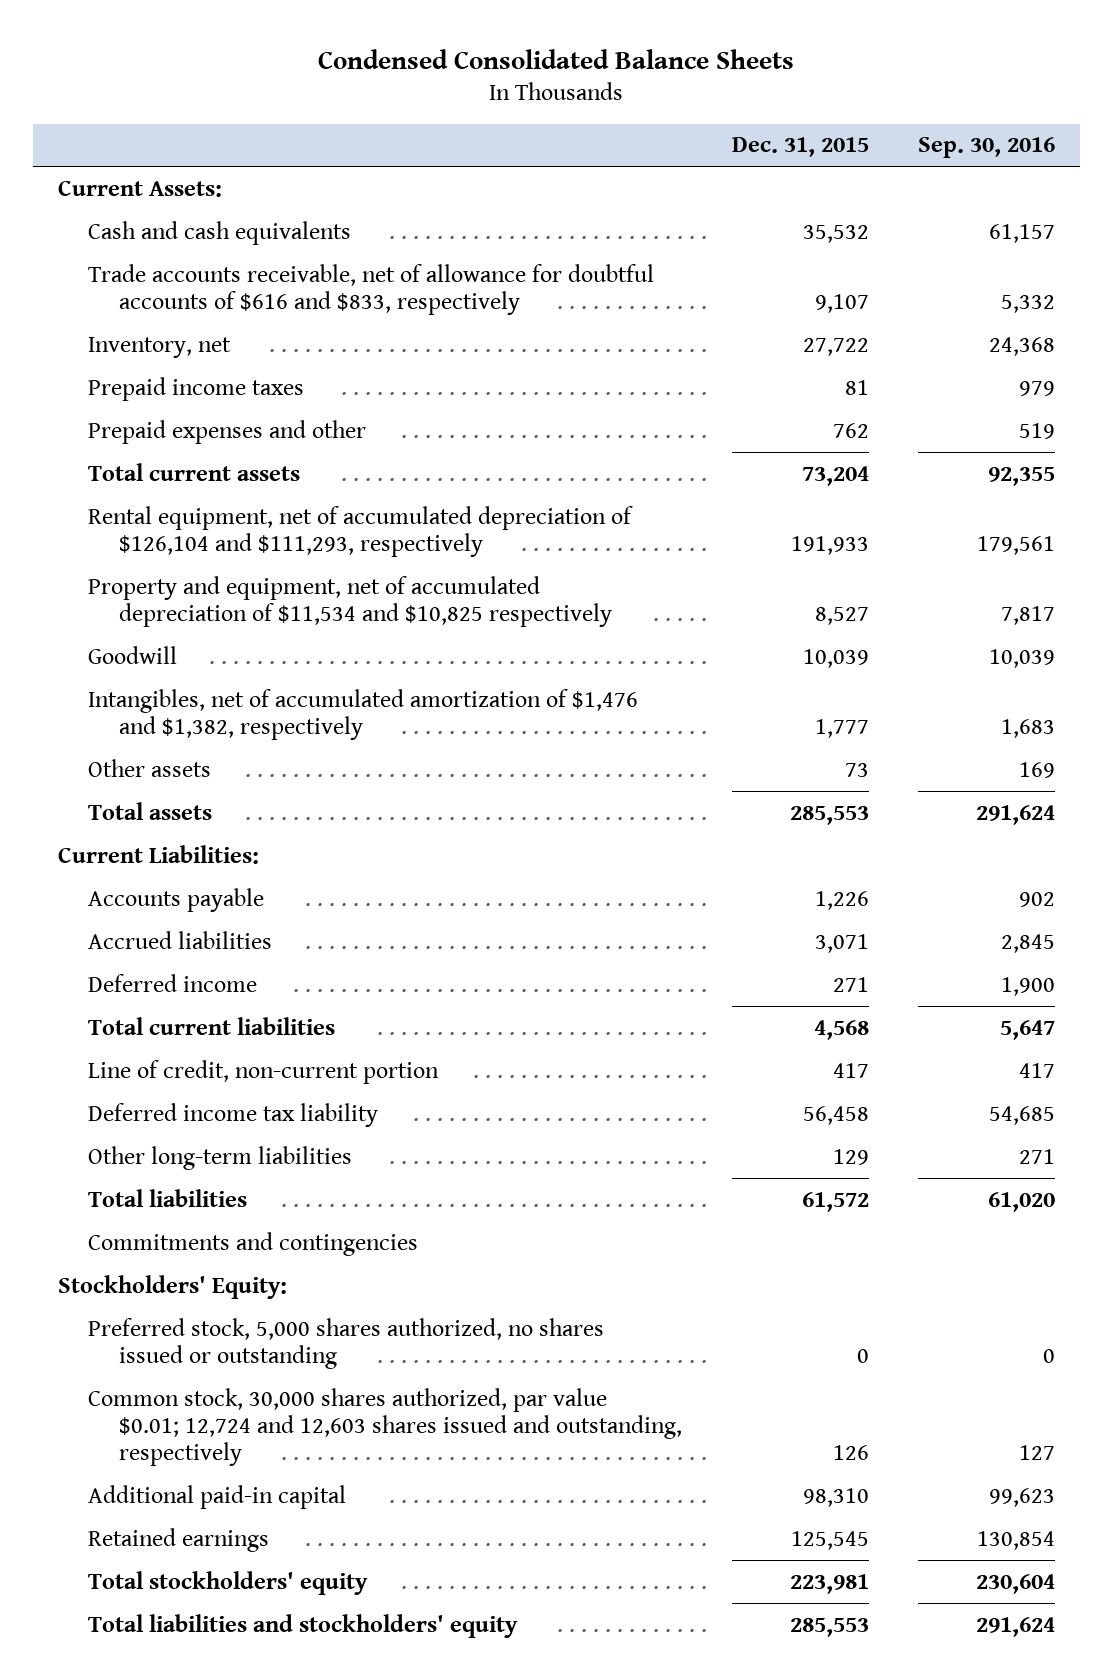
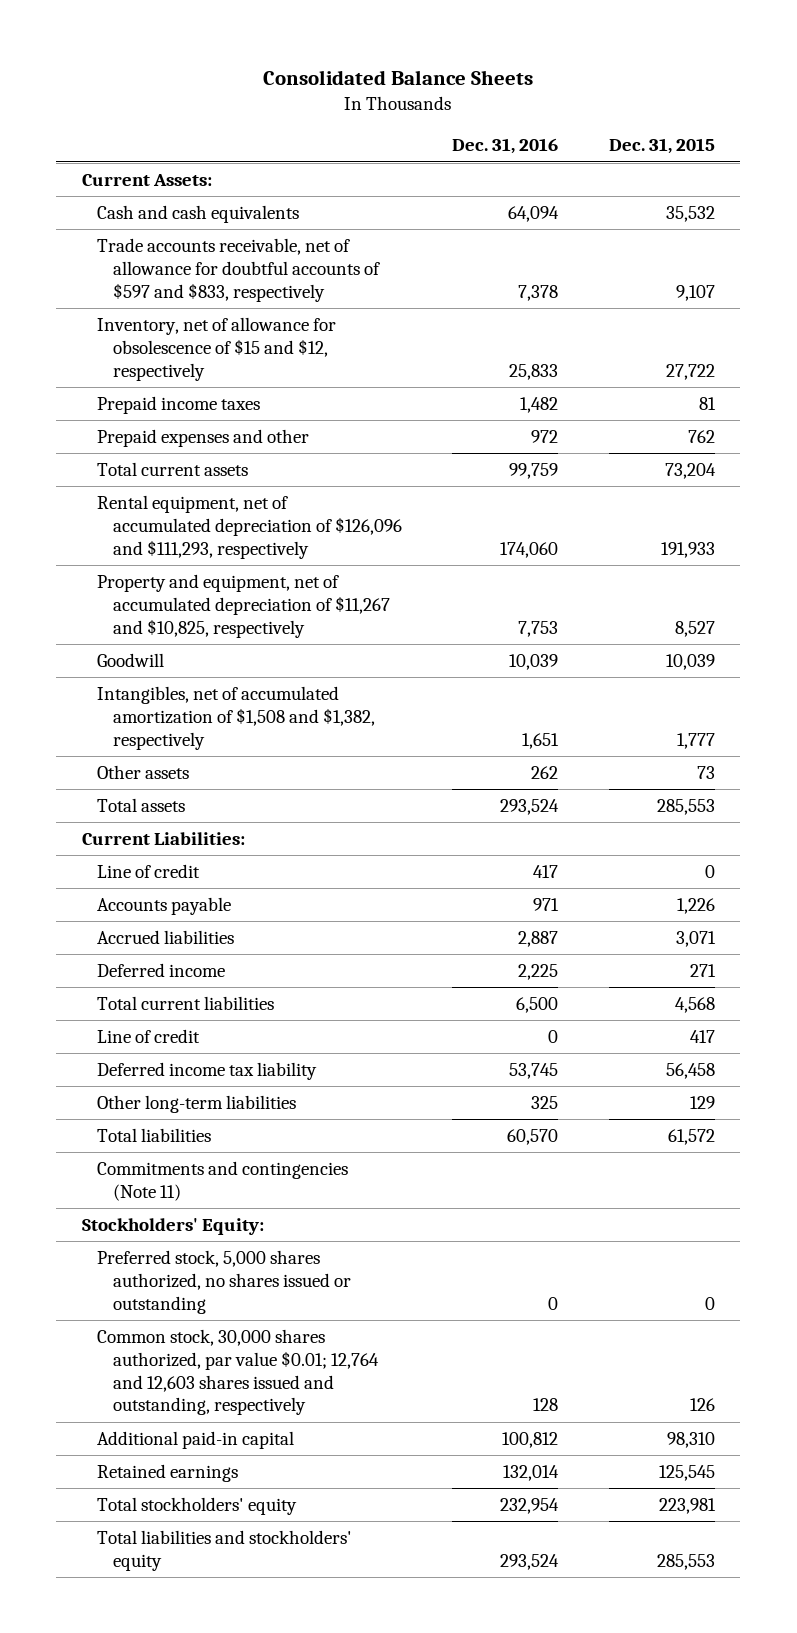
- Condensed Consolidated Balance Sheets
+ Consolidated Balance Sheets
- | Dec. 31, 2015 | Sep. 30, 2016
+ | Dec. 31, 2016 | Dec. 31, 2015
- Trade accounts receivable, net of allowance for doubtful accounts of $616 and $833, respectively | 9,107 | 5,332
- Inventory, net | 27,722 | 24,368
+ Trade accounts receivable, net of allowance for doubtful accounts of $597 and $833, respectively | 7,378 | 9,107
+ Inventory, net of allowance for obsolescence of $15 and $12, respectively | 25,833 | 27,722
- Rental equipment, net of accumulated depreciation of $126,104 and $111,293, respectively | 191,933 | 179,561
- Property and equipment, net of accumulated depreciation of $11,534 and $10,825 respectively | 8,527 | 7,817
+ Rental equipment, net of accumulated depreciation of $126,096 and $111,293, respectively | 174,060 | 191,933
+ Property and equipment, net of accumulated depreciation of $11,267 and $10,825, respectively | 7,753 | 8,527
- Intangibles, net of accumulated amortization of $1,476 and $1,382, respectively | 1,777 | 1,683
+ Intangibles, net of accumulated amortization of $1,508 and $1,382, respectively | 1,651 | 1,777
+ Line of credit | 417 | 0
- Line of credit, non-current portion | 417 | 417
+ Line of credit | 0 | 417
- Commitments and contingencies
+ Commitments and contingencies (Note 11)
- Common stock, 30,000 shares authorized, par value $0.01; 12,724 and 12,603 shares issued and outstanding, respectively | 126 | 127
+ Common stock, 30,000 shares authorized, par value $0.01; 12,764 and 12,603 shares issued and outstanding, respectively | 128 | 126

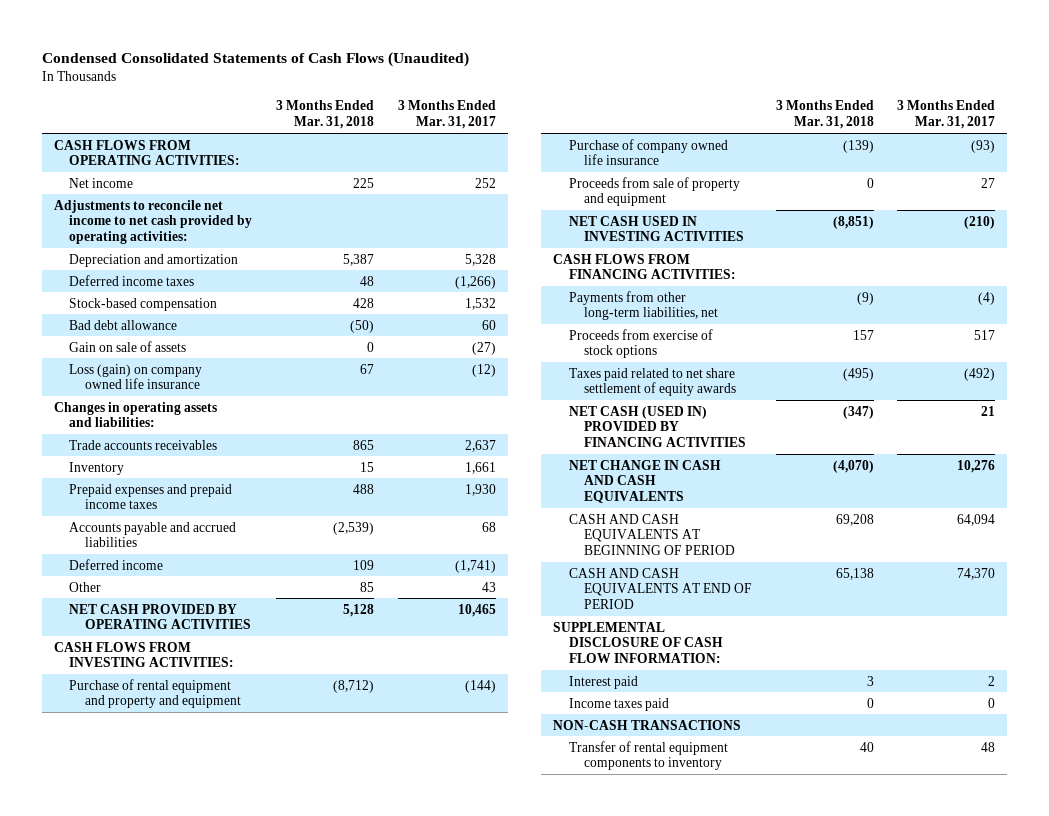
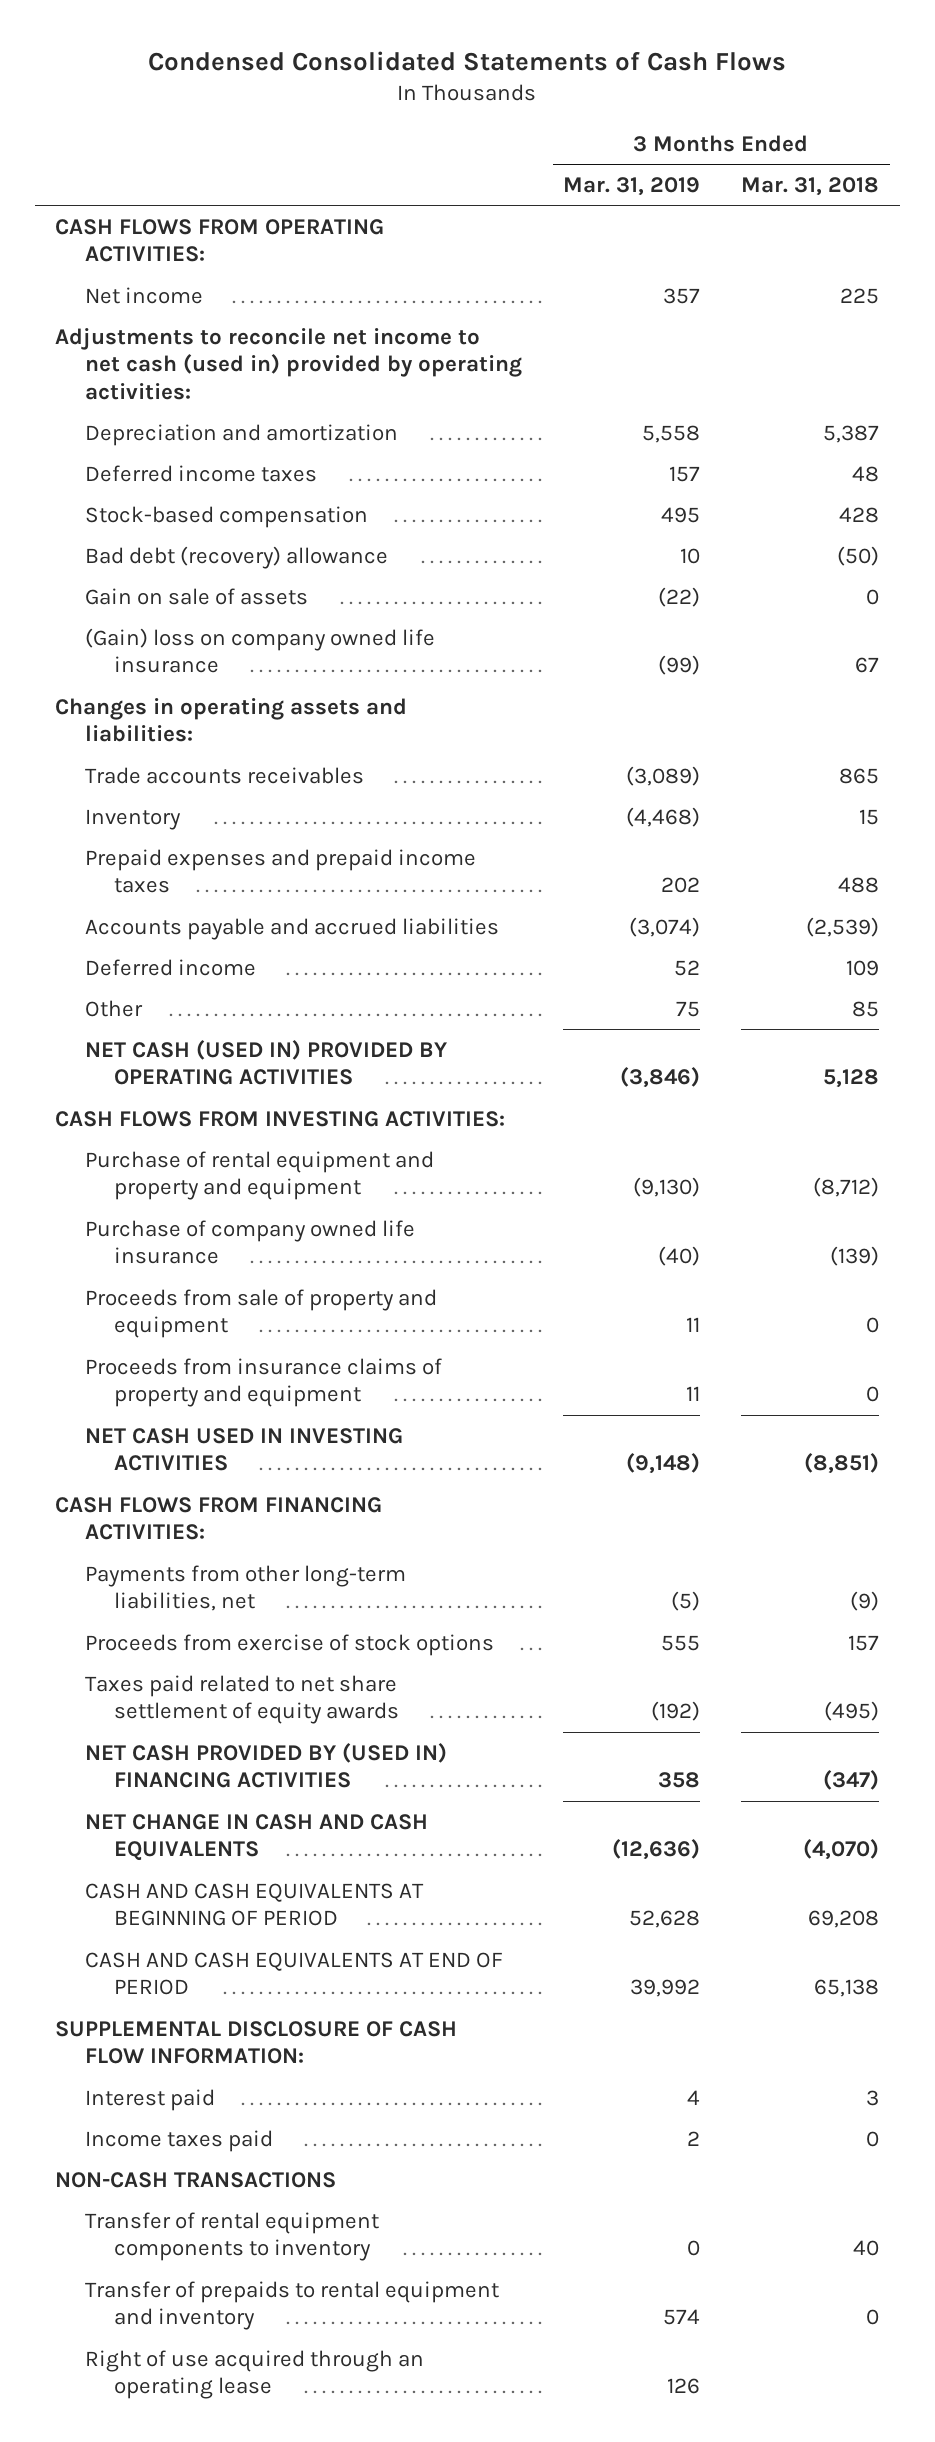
- Condensed Consolidated Statements of Cash Flows (Unaudited)
+ Condensed Consolidated Statements of Cash Flows
- | 3 Months Ended Mar. 31, 2018 | 3 Months Ended Mar. 31, 2017
+ | 3 Months Ended Mar. 31, 2019 | 3 Months Ended Mar. 31, 2018
- Adjustments to reconcile net income to net cash provided by operating activities:
+ Adjustments to reconcile net income to net cash (used in) provided by operating activities:
- Bad debt allowance | (50) | 60
+ Bad debt (recovery) allowance | 10 | (50)
- Loss (gain) on company owned life insurance | 67 | (12)
+ (Gain) loss on company owned life insurance | (99) | 67
- NET CASH PROVIDED BY OPERATING ACTIVITIES | 5,128 | 10,465
+ NET CASH (USED IN) PROVIDED BY OPERATING ACTIVITIES | (3,846) | 5,128
+ Proceeds from insurance claims of property and equipment | 11 | 0
- NET CASH (USED IN) PROVIDED BY FINANCING ACTIVITIES | (347) | 21
+ NET CASH PROVIDED BY (USED IN) FINANCING ACTIVITIES | 358 | (347)
+ Transfer of prepaids to rental equipment and inventory | 574 | 0
+ Right of use acquired through an operating lease | 126 |

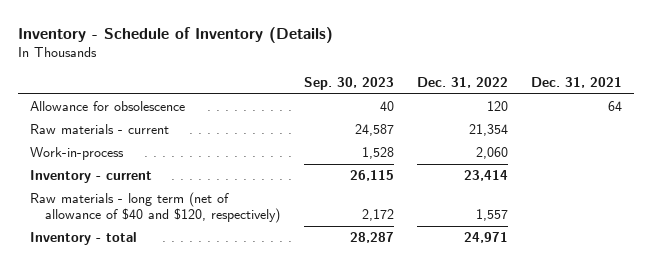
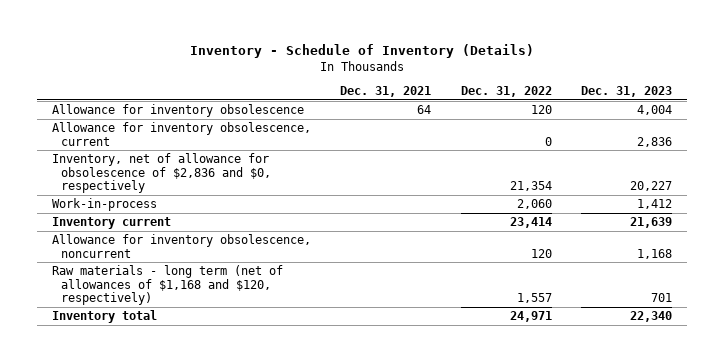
- | Sep. 30, 2023 | Dec. 31, 2022 | Dec. 31, 2021
+ | Dec. 31, 2021 | Dec. 31, 2022 | Dec. 31, 2023
- Allowance for obsolescence | 40 | 120 | 64
- Raw materials - current | 24,587 | 21,354 |
+ Allowance for inventory obsolescence | 64 | 120 | 4,004
+ Allowance for inventory obsolescence, current | | 0 | 2,836
+ Inventory, net of allowance for obsolescence of $2,836 and $0, respectively | | 21,354 | 20,227
- Inventory - current | 26,115 | 23,414 |
- Raw materials - long term (net of allowance of $40 and $120, respectively) | 2,172 | 1,557 |
- Inventory - total | 28,287 | 24,971 |
+ Inventory current | | 23,414 | 21,639
+ Allowance for inventory obsolescence, noncurrent | | 120 | 1,168
+ Raw materials - long term (net of allowances of $1,168 and $120, respectively) | | 1,557 | 701
+ Inventory total | | 24,971 | 22,340

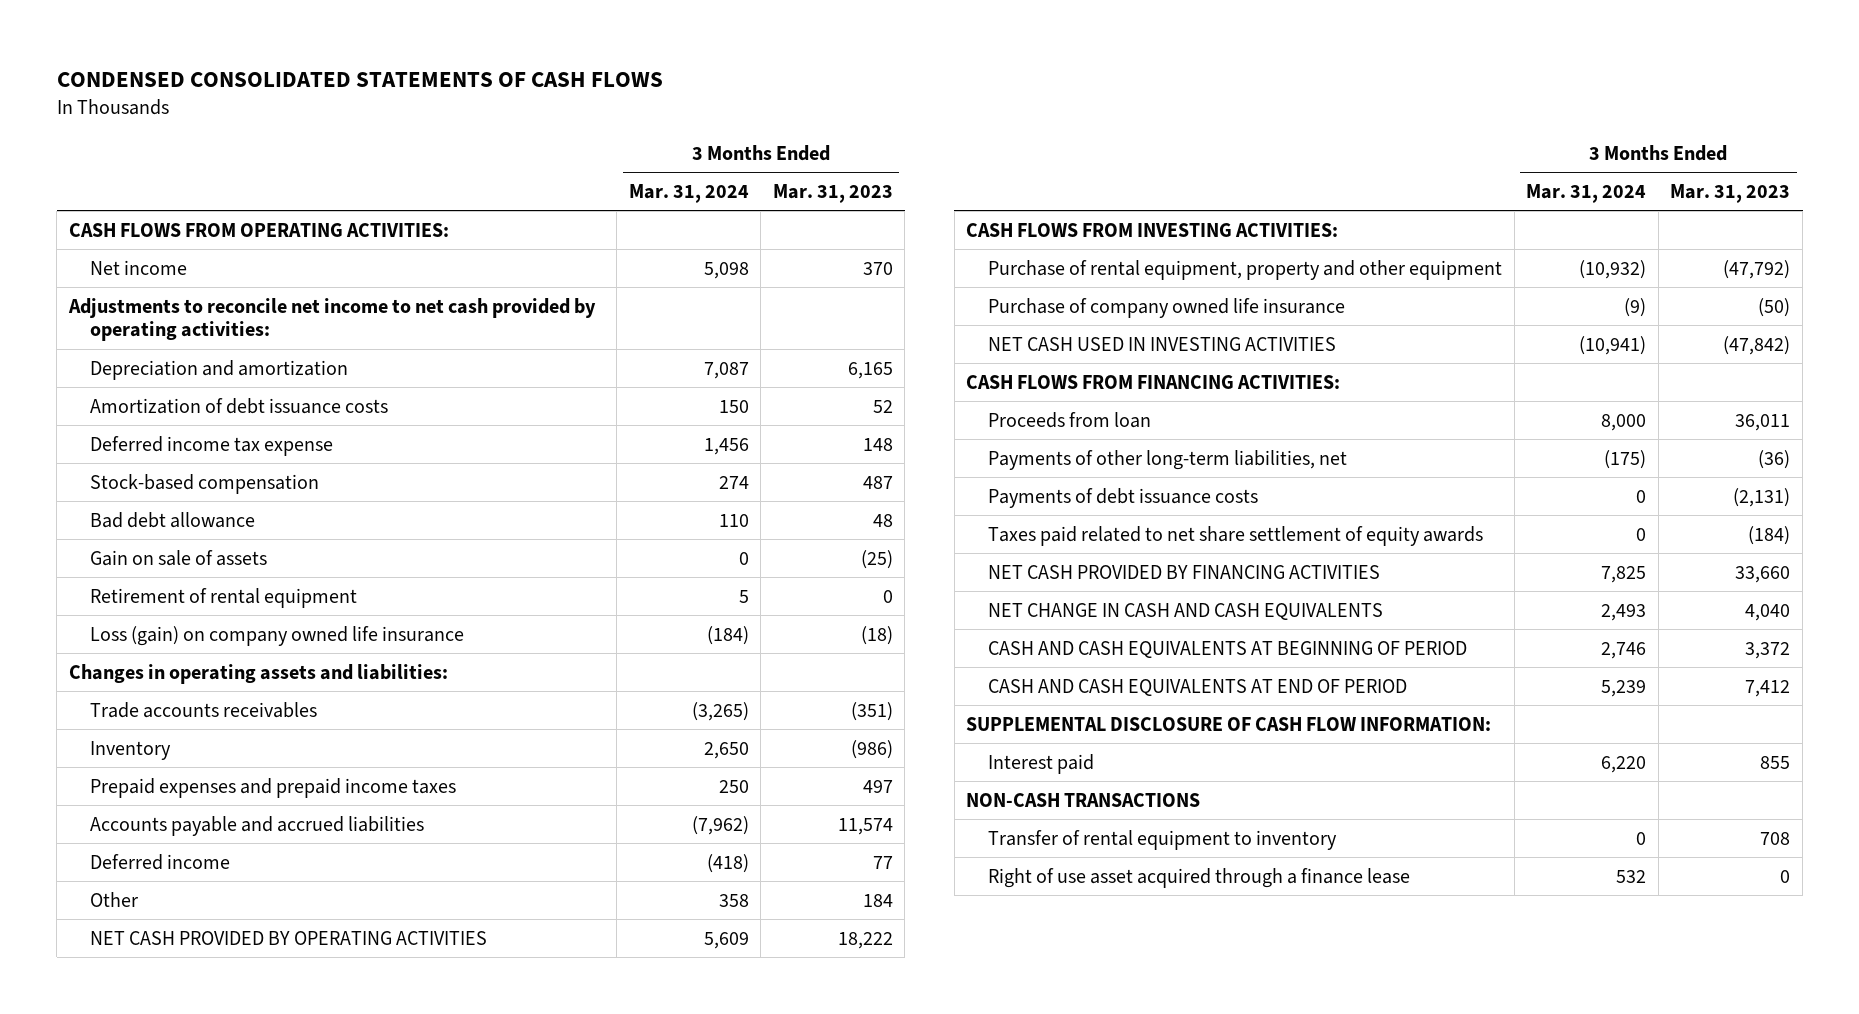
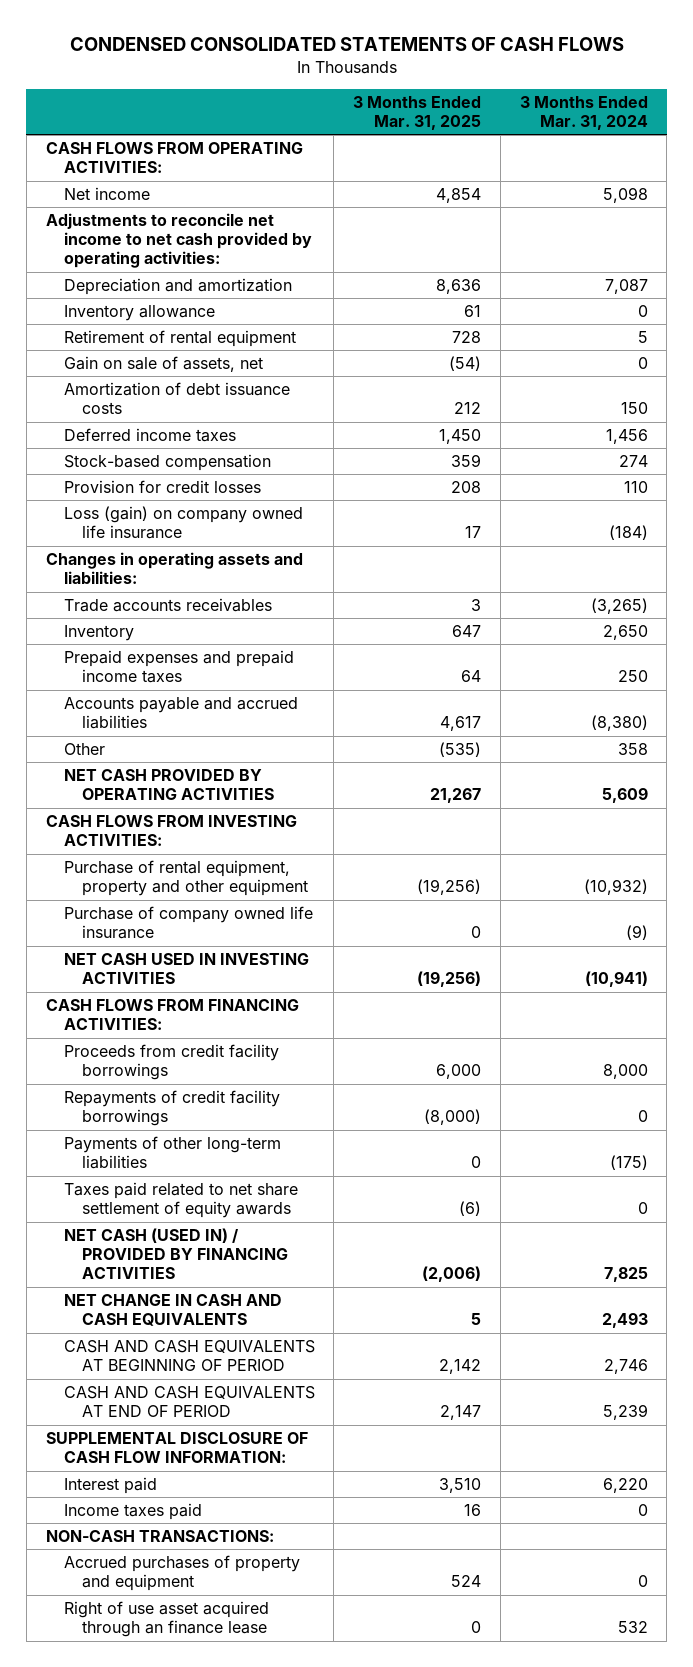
- | 3 Months Ended Mar. 31, 2024 | 3 Months Ended Mar. 31, 2023
+ | 3 Months Ended Mar. 31, 2025 | 3 Months Ended Mar. 31, 2024
+ Inventory allowance | 61 | 0
moved up: Retirement of rental equipment | 728 | 5
+ Gain on sale of assets, net | (54) | 0
- Deferred income tax expense | 1,456 | 148
+ Deferred income taxes | 1,450 | 1,456
- Bad debt allowance | 110 | 48
- Gain on sale of assets | 0 | (25)
+ Provision for credit losses | 208 | 110
- Accounts payable and accrued liabilities | (7,962) | 11,574
- Deferred income | (418) | 77
+ Accounts payable and accrued liabilities | 4,617 | (8,380)
- Proceeds from loan | 8,000 | 36,011
- Payments of other long-term liabilities, net | (175) | (36)
- Payments of debt issuance costs | 0 | (2,131)
+ Proceeds from credit facility borrowings | 6,000 | 8,000
+ Repayments of credit facility borrowings | (8,000) | 0
+ Payments of other long-term liabilities | 0 | (175)
- NET CASH PROVIDED BY FINANCING ACTIVITIES | 7,825 | 33,660
+ NET CASH (USED IN) / PROVIDED BY FINANCING ACTIVITIES | (2,006) | 7,825
- NON-CASH TRANSACTIONS
- Transfer of rental equipment to inventory | 0 | 708
- Right of use asset acquired through a finance lease | 532 | 0
+ Income taxes paid | 16 | 0
+ NON-CASH TRANSACTIONS:
+ Accrued purchases of property and equipment | 524 | 0
+ Right of use asset acquired through an finance lease | 0 | 532

